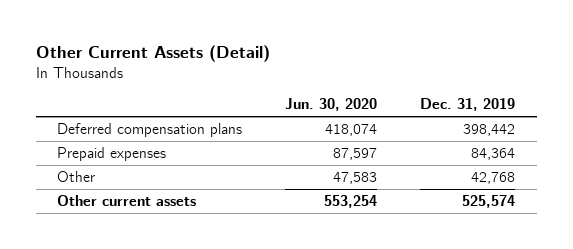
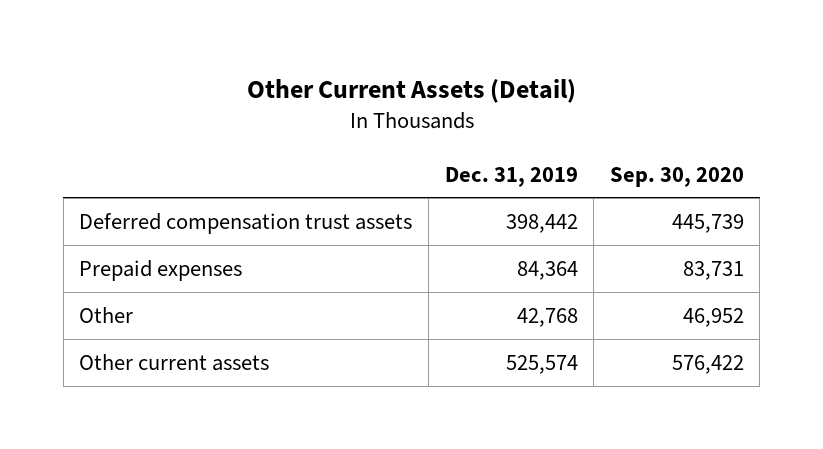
- | Jun. 30, 2020 | Dec. 31, 2019
+ | Dec. 31, 2019 | Sep. 30, 2020
- Deferred compensation plans | 418,074 | 398,442
+ Deferred compensation trust assets | 398,442 | 445,739

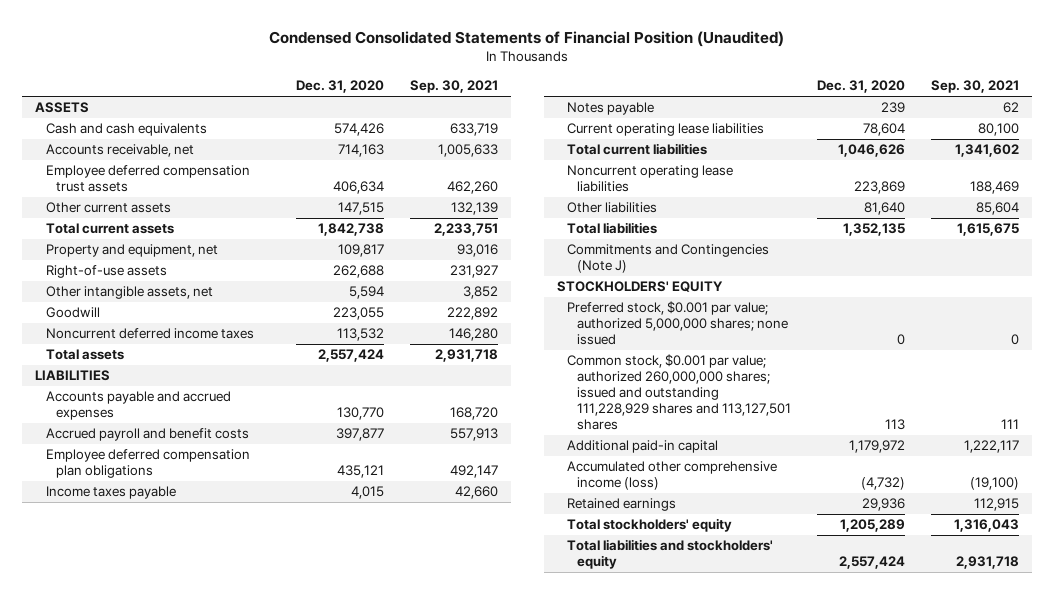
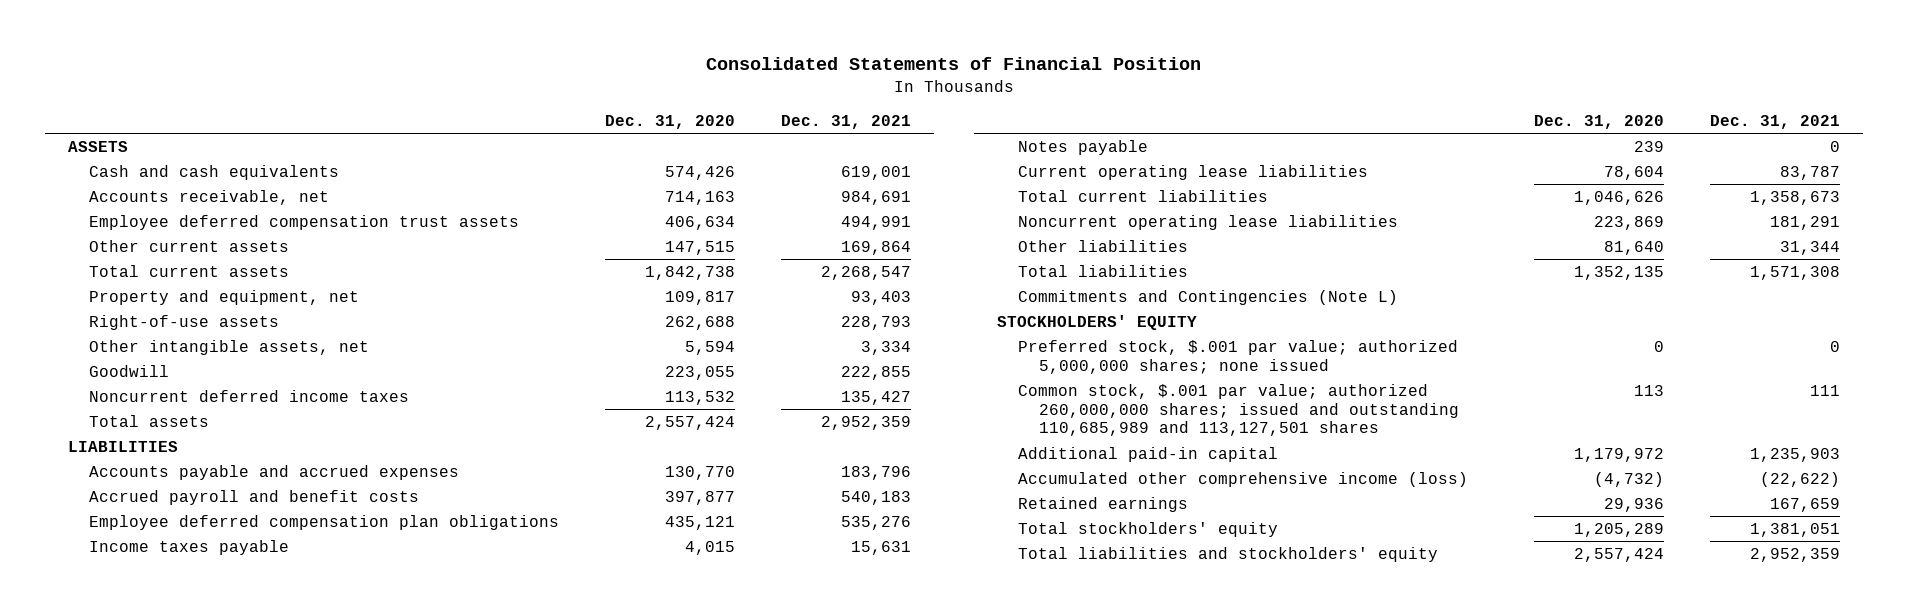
- Condensed Consolidated Statements of Financial Position (Unaudited)
+ Consolidated Statements of Financial Position
- | Dec. 31, 2020 | Sep. 30, 2021
+ | Dec. 31, 2020 | Dec. 31, 2021
- Commitments and Contingencies (Note J)
+ Commitments and Contingencies (Note L)
- Preferred stock, $0.001 par value; authorized 5,000,000 shares; none issued | 0 | 0
- Common stock, $0.001 par value; authorized 260,000,000 shares; issued and outstanding 111,228,929 shares and 113,127,501 shares | 113 | 111
+ Preferred stock, $.001 par value; authorized 5,000,000 shares; none issued | 0 | 0
+ Common stock, $.001 par value; authorized 260,000,000 shares; issued and outstanding 110,685,989 and 113,127,501 shares | 113 | 111

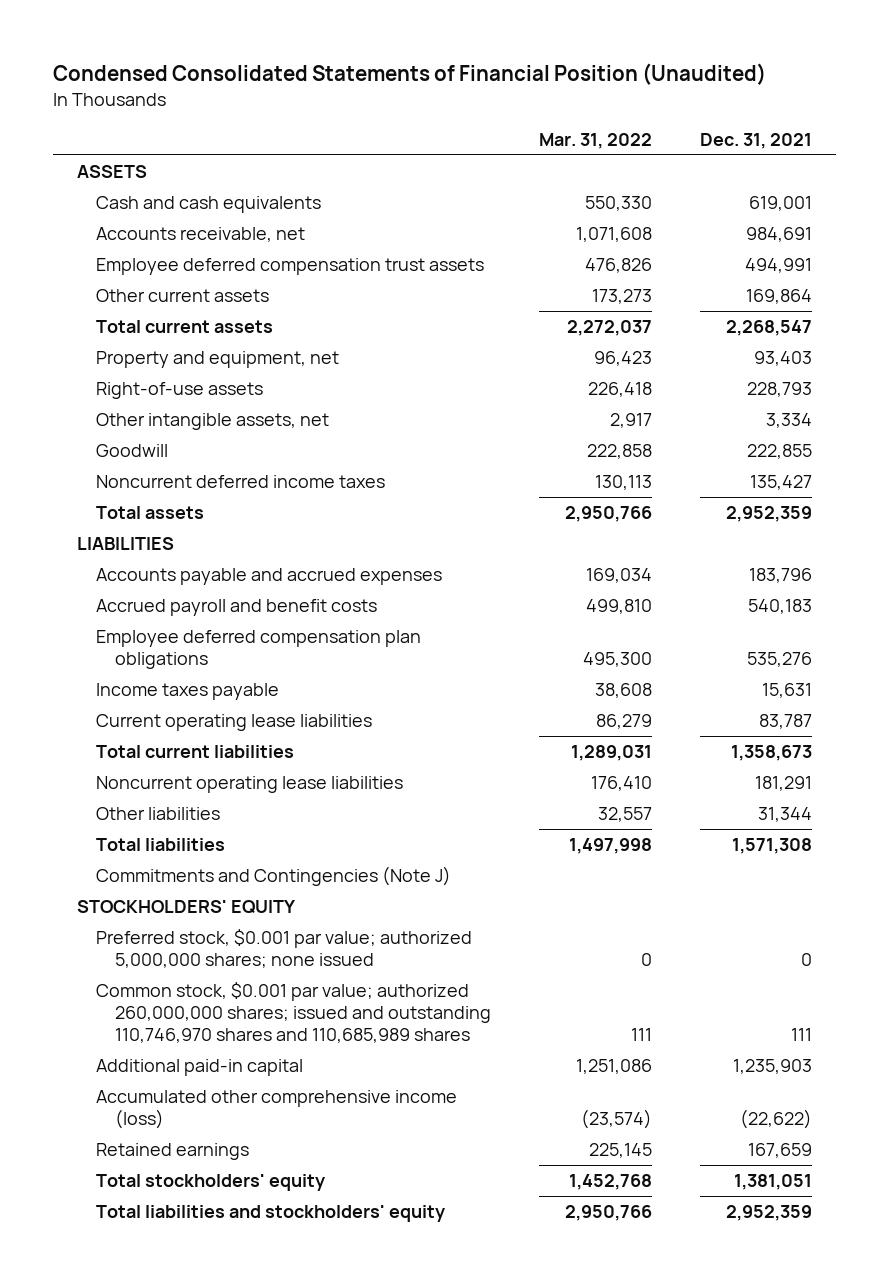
- Consolidated Statements of Financial Position
+ Condensed Consolidated Statements of Financial Position (Unaudited)
- | Dec. 31, 2020 | Dec. 31, 2021
+ | Mar. 31, 2022 | Dec. 31, 2021
- Notes payable | 239 | 0
- Commitments and Contingencies (Note L)
+ Commitments and Contingencies (Note J)
- Preferred stock, $.001 par value; authorized 5,000,000 shares; none issued | 0 | 0
- Common stock, $.001 par value; authorized 260,000,000 shares; issued and outstanding 110,685,989 and 113,127,501 shares | 113 | 111
+ Preferred stock, $0.001 par value; authorized 5,000,000 shares; none issued | 0 | 0
+ Common stock, $0.001 par value; authorized 260,000,000 shares; issued and outstanding 110,746,970 shares and 110,685,989 shares | 111 | 111

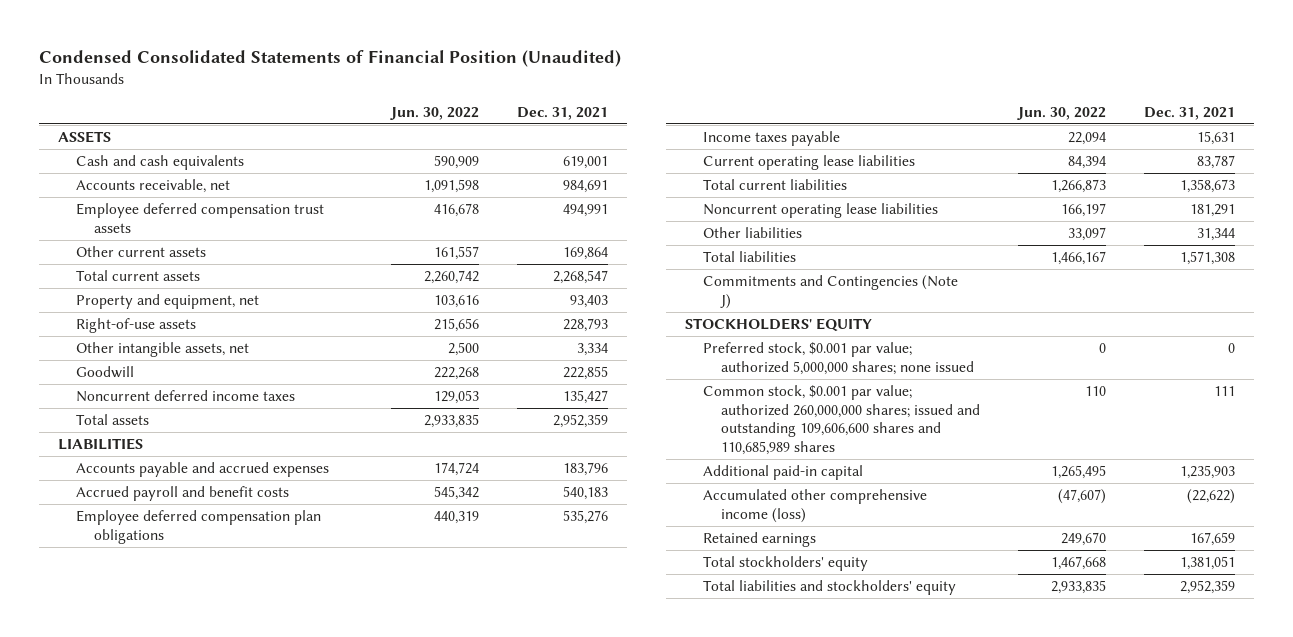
- | Mar. 31, 2022 | Dec. 31, 2021
+ | Jun. 30, 2022 | Dec. 31, 2021
- Common stock, $0.001 par value; authorized 260,000,000 shares; issued and outstanding 110,746,970 shares and 110,685,989 shares | 111 | 111
+ Common stock, $0.001 par value; authorized 260,000,000 shares; issued and outstanding 109,606,600 shares and 110,685,989 shares | 110 | 111

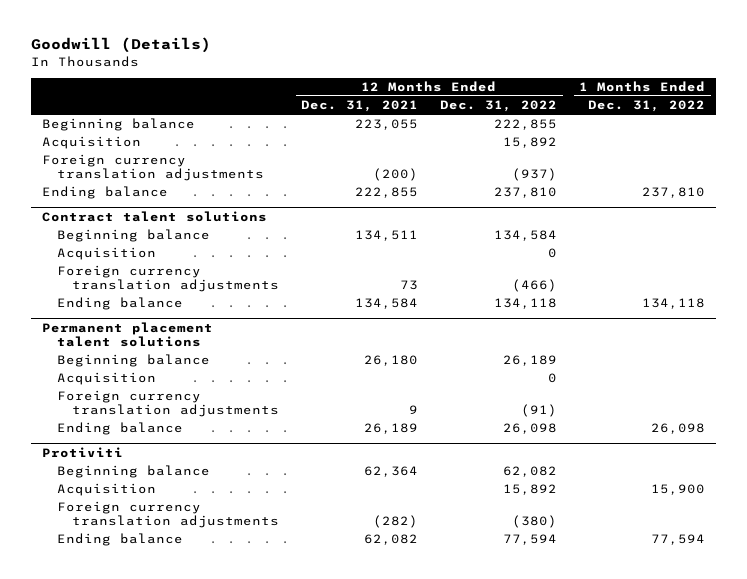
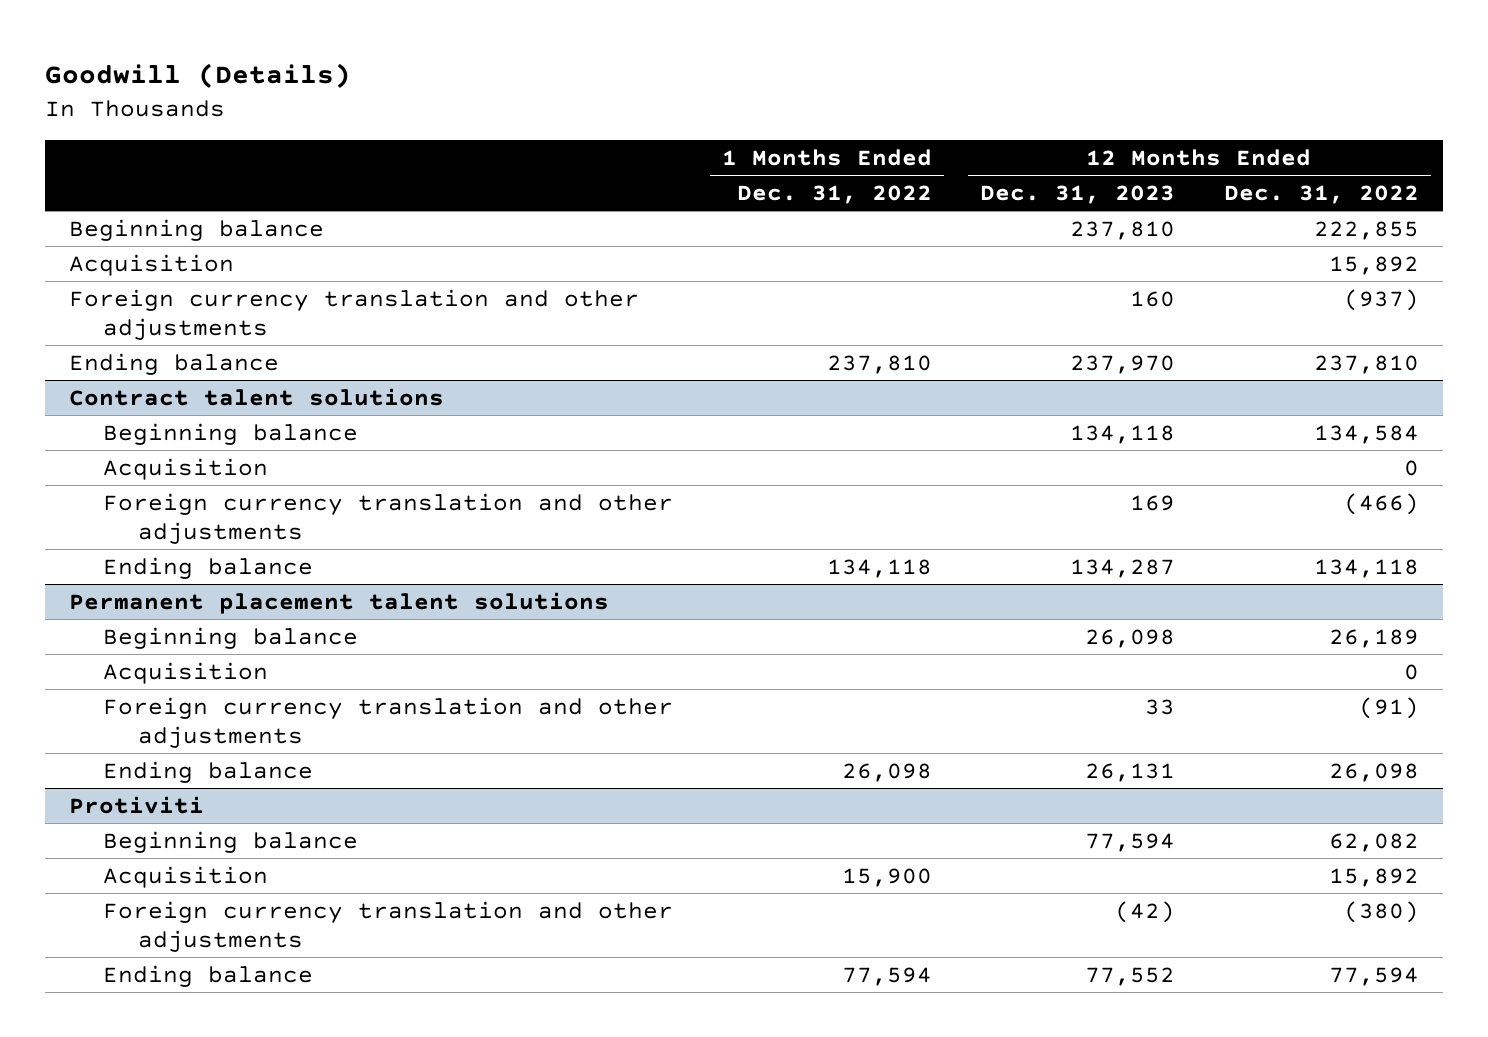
- | 12 Months Ended Dec. 31, 2021 | 12 Months Ended Dec. 31, 2022 | 1 Months Ended Dec. 31, 2022
+ | 1 Months Ended Dec. 31, 2022 | 12 Months Ended Dec. 31, 2023 | 12 Months Ended Dec. 31, 2022
- Foreign currency translation adjustments | (200) | (937) |
+ Foreign currency translation and other adjustments | | 160 | (937)
@ Contract talent solutions
- Foreign currency translation adjustments | 73 | (466) |
+ Foreign currency translation and other adjustments | | 169 | (466)
@ Permanent placement talent solutions
- Foreign currency translation adjustments | 9 | (91) |
+ Foreign currency translation and other adjustments | | 33 | (91)
@ Protiviti
- Foreign currency translation adjustments | (282) | (380) |
+ Foreign currency translation and other adjustments | | (42) | (380)

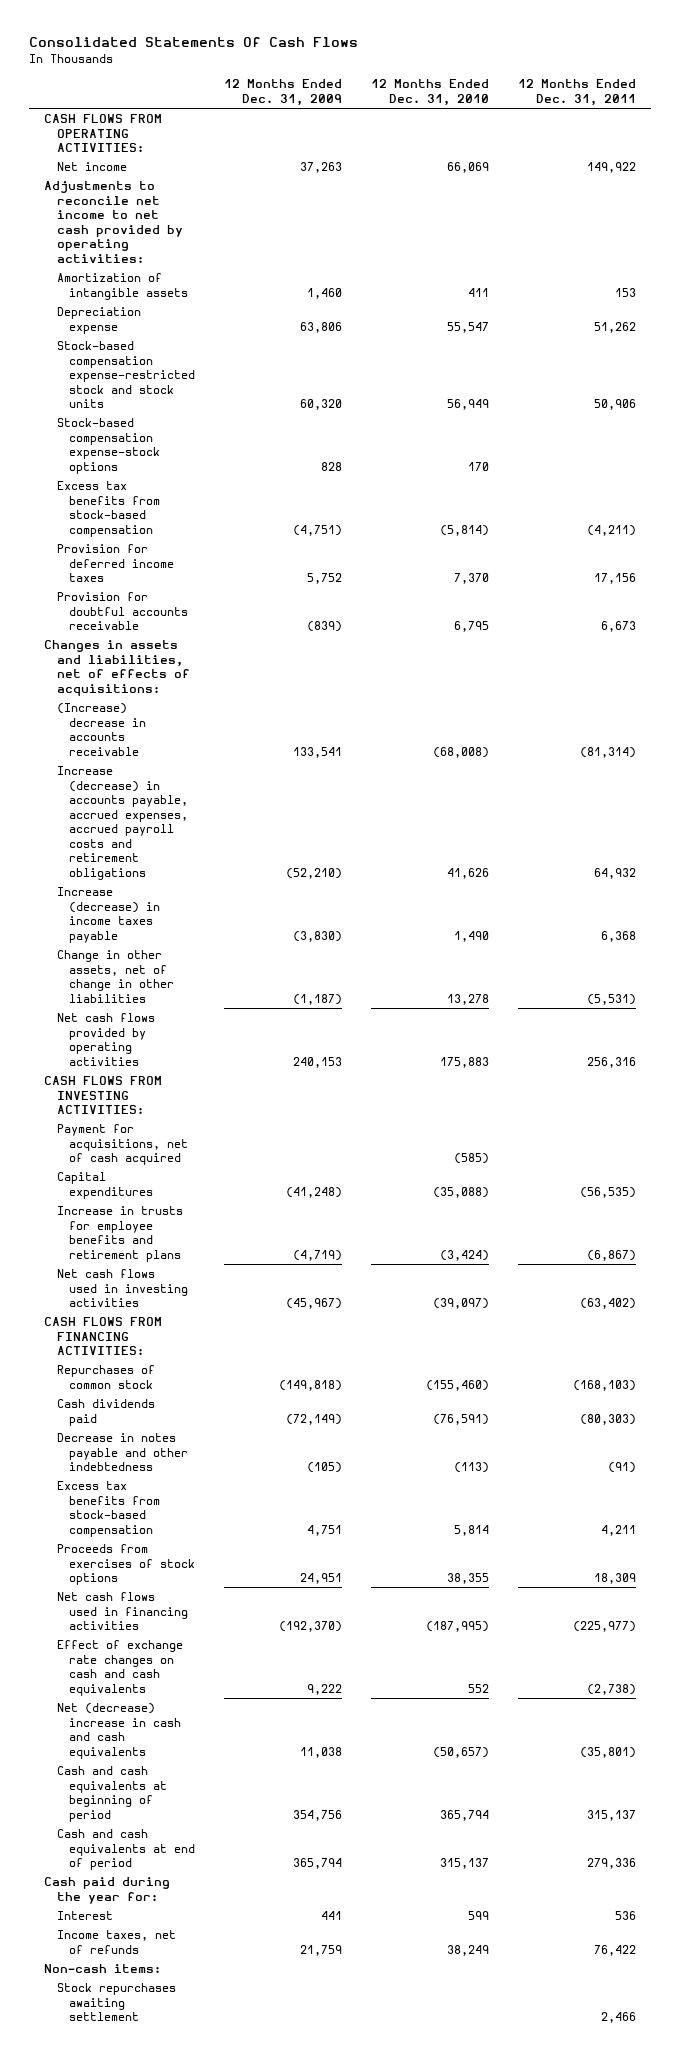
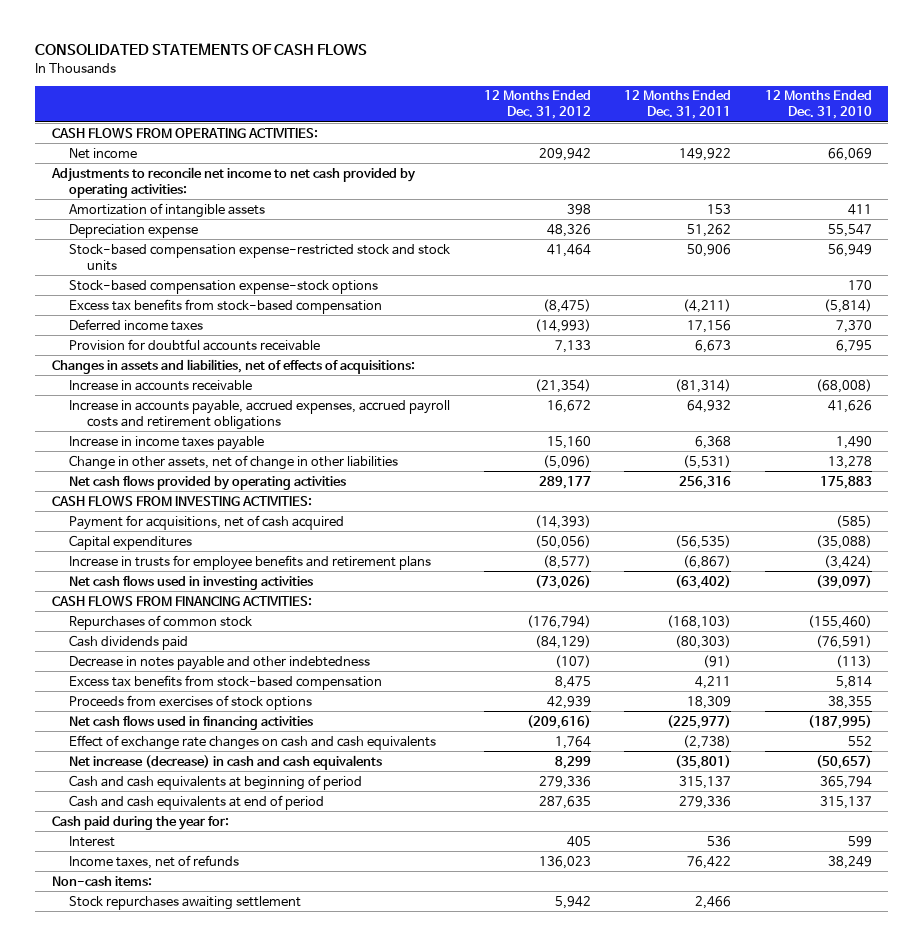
- Consolidated Statements Of Cash Flows
+ CONSOLIDATED STATEMENTS OF CASH FLOWS
- | 12 Months Ended Dec. 31, 2009 | 12 Months Ended Dec. 31, 2010 | 12 Months Ended Dec. 31, 2011
+ | 12 Months Ended Dec. 31, 2012 | 12 Months Ended Dec. 31, 2011 | 12 Months Ended Dec. 31, 2010
- Provision for deferred income taxes | 5,752 | 7,370 | 17,156
+ Deferred income taxes | (14,993) | 17,156 | 7,370
- (Increase) decrease in accounts receivable | 133,541 | (68,008) | (81,314)
- Increase (decrease) in accounts payable, accrued expenses, accrued payroll costs and retirement obligations | (52,210) | 41,626 | 64,932
- Increase (decrease) in income taxes payable | (3,830) | 1,490 | 6,368
+ Increase in accounts receivable | (21,354) | (81,314) | (68,008)
+ Increase in accounts payable, accrued expenses, accrued payroll costs and retirement obligations | 16,672 | 64,932 | 41,626
+ Increase in income taxes payable | 15,160 | 6,368 | 1,490
- Net (decrease) increase in cash and cash equivalents | 11,038 | (50,657) | (35,801)
+ Net increase (decrease) in cash and cash equivalents | 8,299 | (35,801) | (50,657)

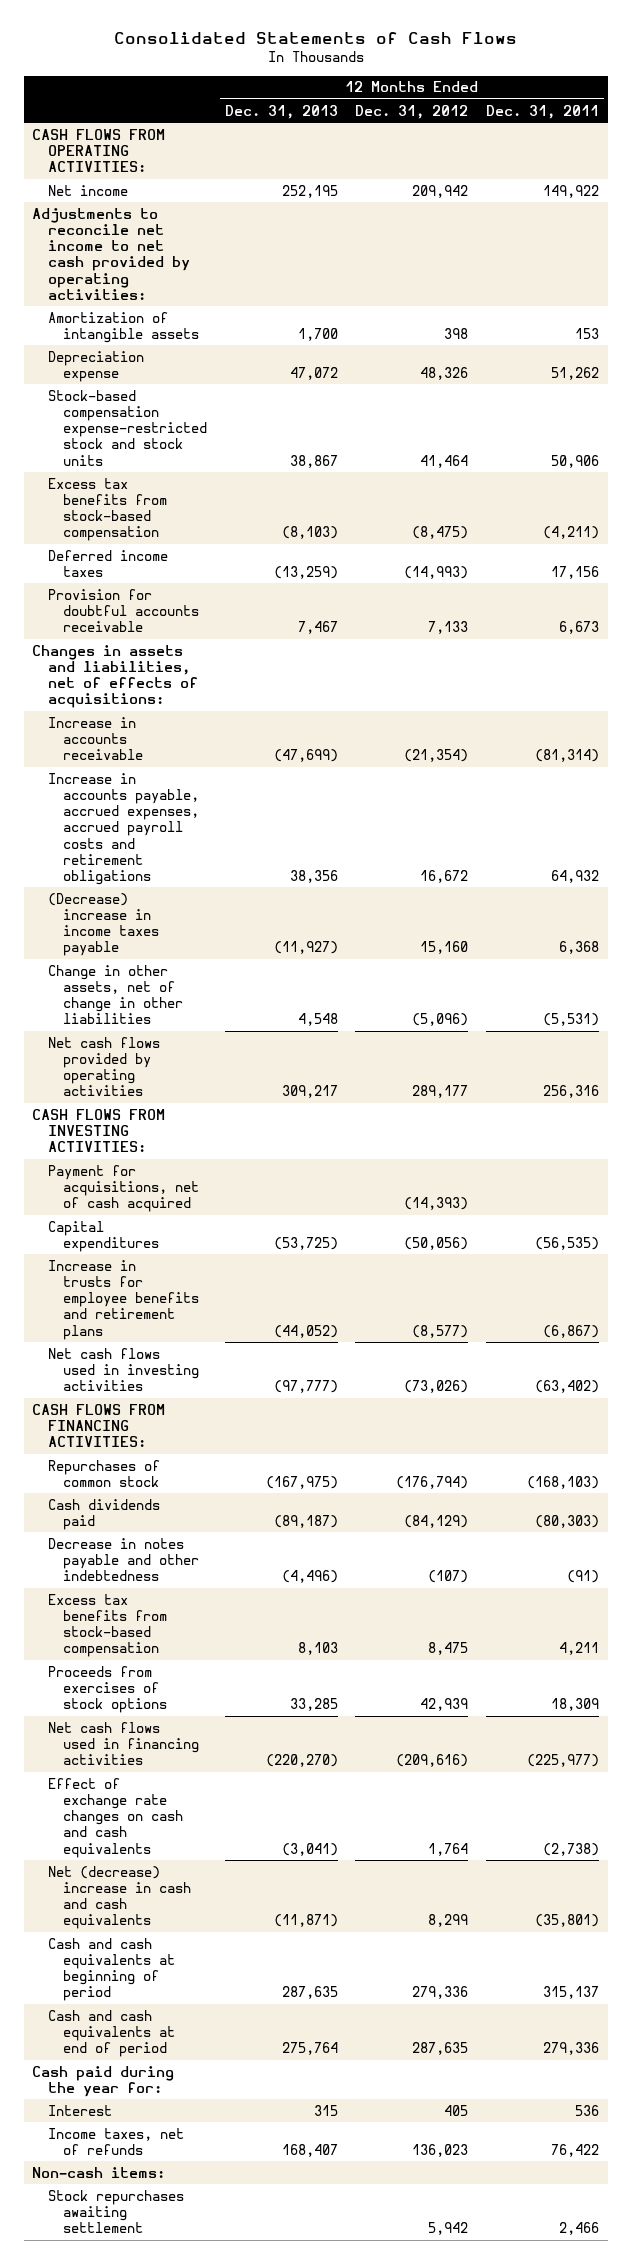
- CONSOLIDATED STATEMENTS OF CASH FLOWS
+ Consolidated Statements of Cash Flows
- | 12 Months Ended Dec. 31, 2012 | 12 Months Ended Dec. 31, 2011 | 12 Months Ended Dec. 31, 2010
+ | 12 Months Ended Dec. 31, 2013 | 12 Months Ended Dec. 31, 2012 | 12 Months Ended Dec. 31, 2011
- Stock-based compensation expense-stock options | | | 170
- Increase in income taxes payable | 15,160 | 6,368 | 1,490
+ (Decrease) increase in income taxes payable | (11,927) | 15,160 | 6,368
- Net increase (decrease) in cash and cash equivalents | 8,299 | (35,801) | (50,657)
+ Net (decrease) increase in cash and cash equivalents | (11,871) | 8,299 | (35,801)

